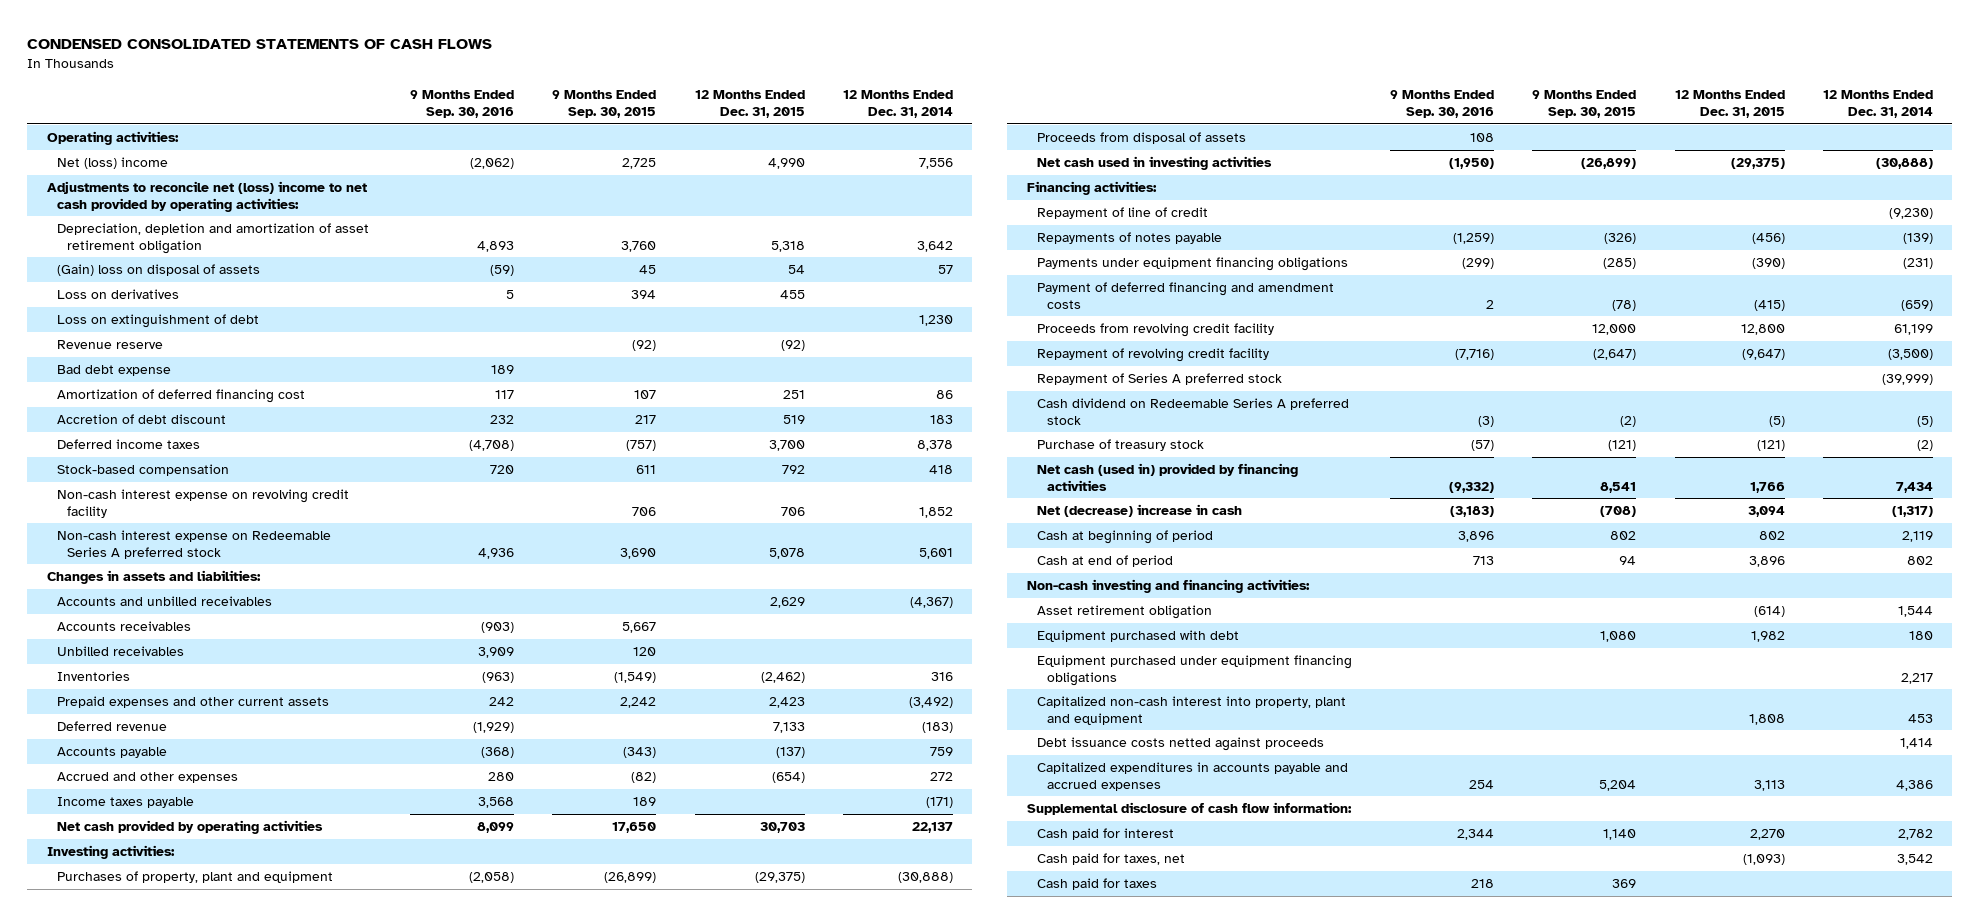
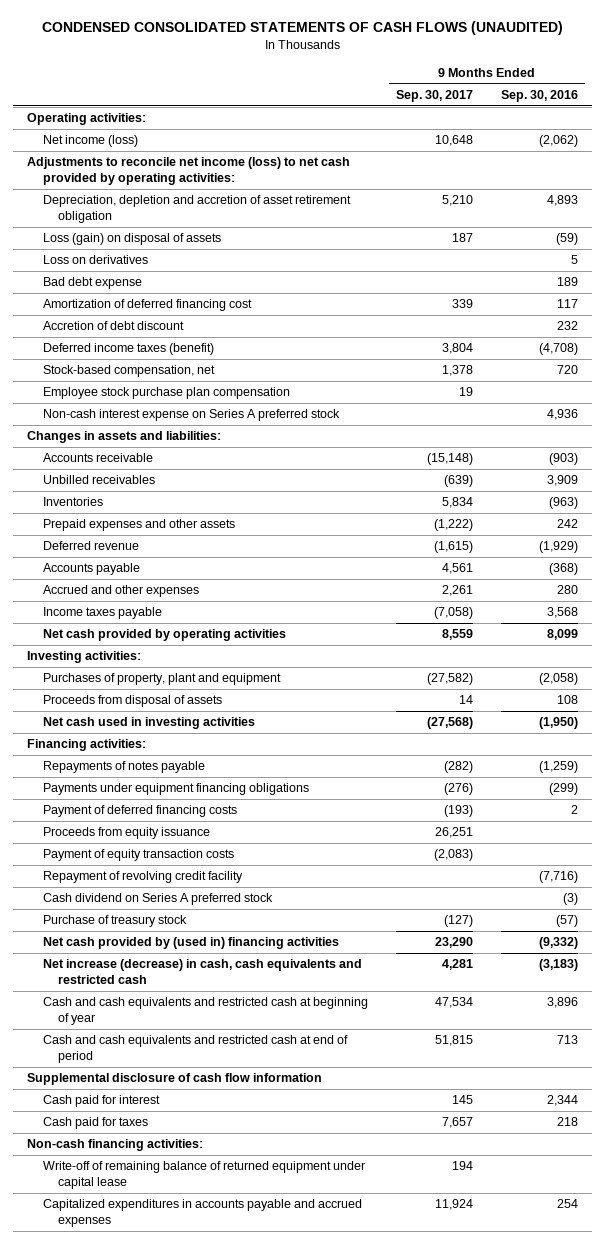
- CONDENSED CONSOLIDATED STATEMENTS OF CASH FLOWS
+ CONDENSED CONSOLIDATED STATEMENTS OF CASH FLOWS (UNAUDITED)
- | 9 Months Ended Sep. 30, 2016 | 9 Months Ended Sep. 30, 2015 | 12 Months Ended Dec. 31, 2015 | 12 Months Ended Dec. 31, 2014
+ | 9 Months Ended Sep. 30, 2017 | 9 Months Ended Sep. 30, 2016
- Net (loss) income | (2,062) | 2,725 | 4,990 | 7,556
- Adjustments to reconcile net (loss) income to net cash provided by operating activities:
- Depreciation, depletion and amortization of asset retirement obligation | 4,893 | 3,760 | 5,318 | 3,642
- (Gain) loss on disposal of assets | (59) | 45 | 54 | 57
+ Net income (loss) | 10,648 | (2,062)
+ Adjustments to reconcile net income (loss) to net cash provided by operating activities:
+ Depreciation, depletion and accretion of asset retirement obligation | 5,210 | 4,893
+ Loss (gain) on disposal of assets | 187 | (59)
- Loss on extinguishment of debt | | | | 1,230
- Revenue reserve | | (92) | (92) |
- Deferred income taxes | (4,708) | (757) | 3,700 | 8,378
- Stock-based compensation | 720 | 611 | 792 | 418
- Non-cash interest expense on revolving credit facility | | 706 | 706 | 1,852
- Non-cash interest expense on Redeemable Series A preferred stock | 4,936 | 3,690 | 5,078 | 5,601
+ Deferred income taxes (benefit) | 3,804 | (4,708)
+ Stock-based compensation, net | 1,378 | 720
+ Employee stock purchase plan compensation | 19 |
+ Non-cash interest expense on Series A preferred stock | | 4,936
- Accounts and unbilled receivables | | | 2,629 | (4,367)
- Accounts receivables | (903) | 5,667 | |
+ Accounts receivable | (15,148) | (903)
- Prepaid expenses and other current assets | 242 | 2,242 | 2,423 | (3,492)
+ Prepaid expenses and other assets | (1,222) | 242
- Repayment of line of credit | | | | (9,230)
- Payment of deferred financing and amendment costs | 2 | (78) | (415) | (659)
- Proceeds from revolving credit facility | | 12,000 | 12,800 | 61,199
+ Payment of deferred financing costs | (193) | 2
+ Proceeds from equity issuance | 26,251 |
+ Payment of equity transaction costs | (2,083) |
- Repayment of Series A preferred stock | | | | (39,999)
- Cash dividend on Redeemable Series A preferred stock | (3) | (2) | (5) | (5)
+ Cash dividend on Series A preferred stock | | (3)
- Net cash (used in) provided by financing activities | (9,332) | 8,541 | 1,766 | 7,434
- Net (decrease) increase in cash | (3,183) | (708) | 3,094 | (1,317)
- Cash at beginning of period | 3,896 | 802 | 802 | 2,119
- Cash at end of period | 713 | 94 | 3,896 | 802
- Non-cash investing and financing activities:
- Asset retirement obligation | | | (614) | 1,544
- Equipment purchased with debt | | 1,080 | 1,982 | 180
- Equipment purchased under equipment financing obligations | | | | 2,217
- Capitalized non-cash interest into property, plant and equipment | | | 1,808 | 453
- Debt issuance costs netted against proceeds | | | | 1,414
- Supplemental disclosure of cash flow information:
+ Net cash provided by (used in) financing activities | 23,290 | (9,332)
+ Net increase (decrease) in cash, cash equivalents and restricted cash | 4,281 | (3,183)
+ Cash and cash equivalents and restricted cash at beginning of year | 47,534 | 3,896
+ Cash and cash equivalents and restricted cash at end of period | 51,815 | 713
+ Supplemental disclosure of cash flow information
- Cash paid for taxes, net | | | (1,093) | 3,542
+ Non-cash financing activities:
+ Write-off of remaining balance of returned equipment under capital lease | 194 |
moved down: Capitalized expenditures in accounts payable and accrued expenses | 11,924 | 254

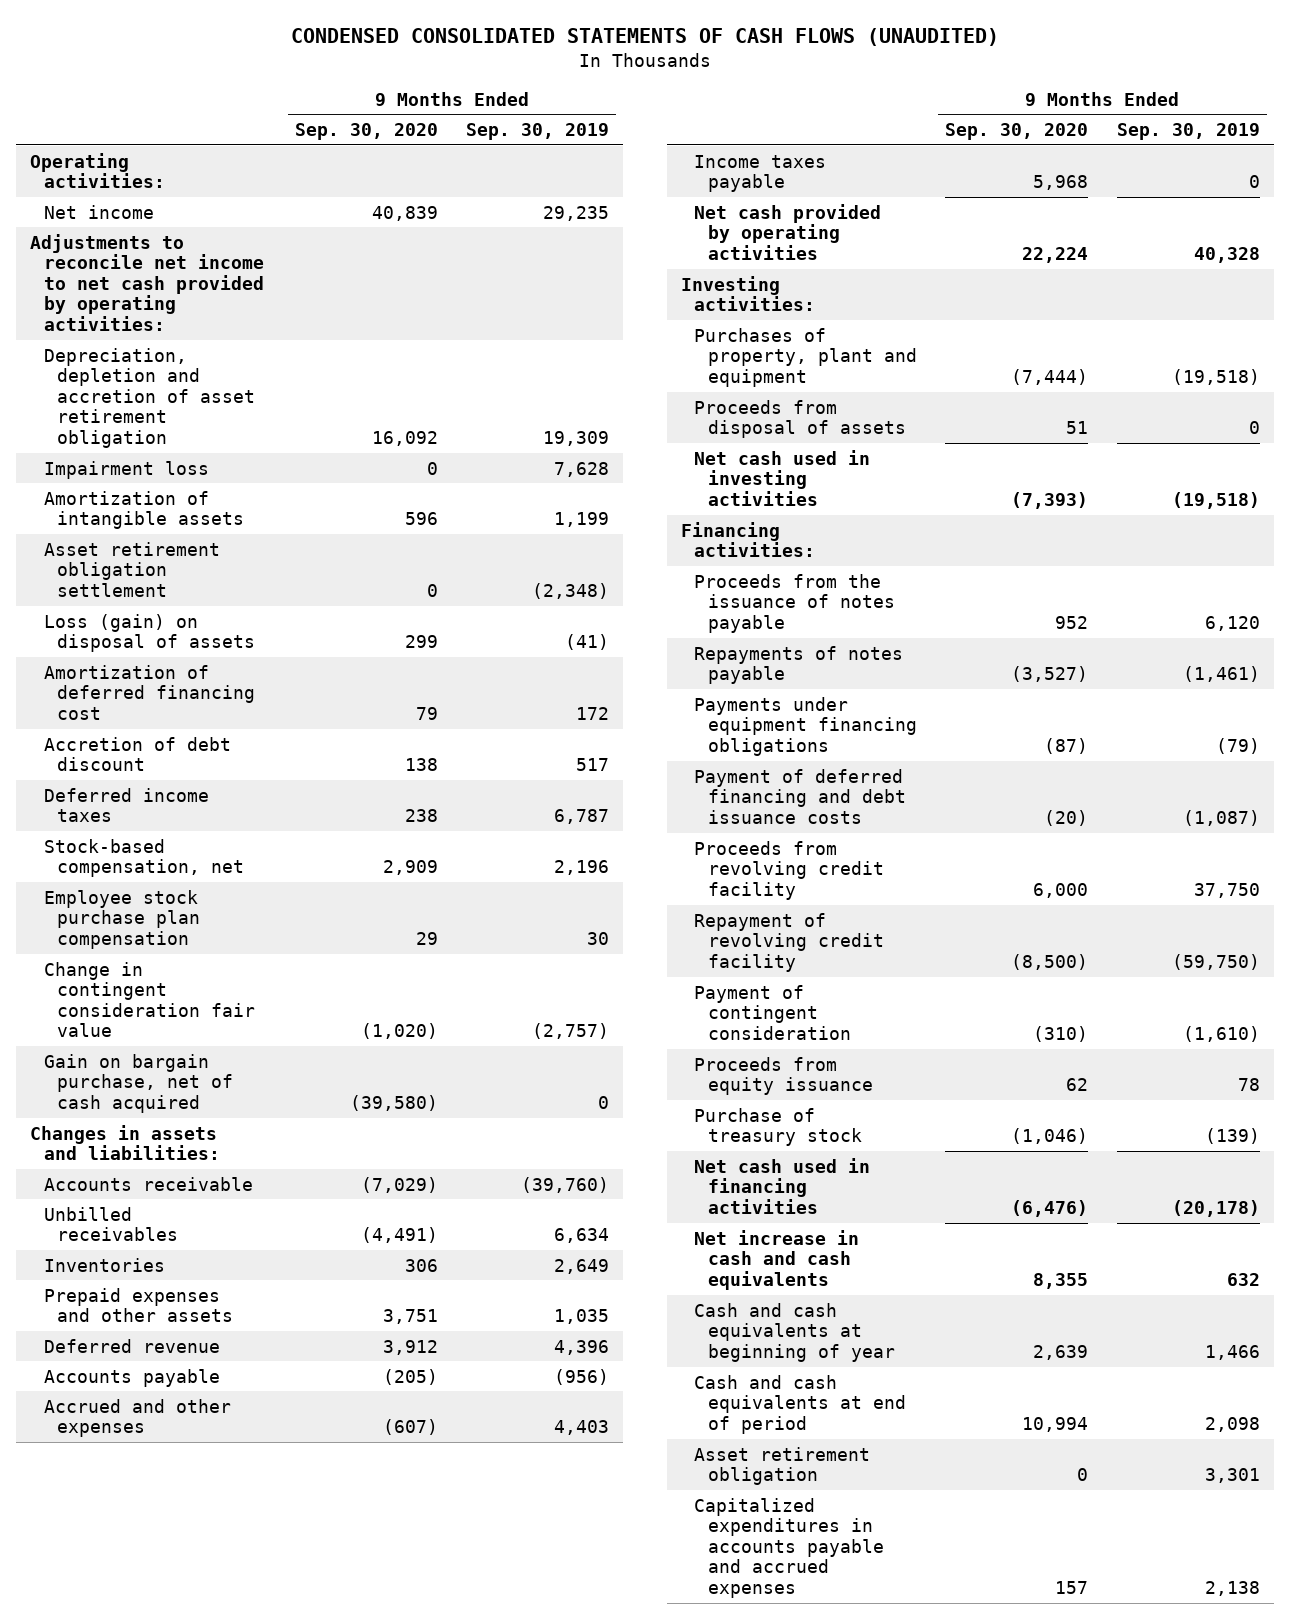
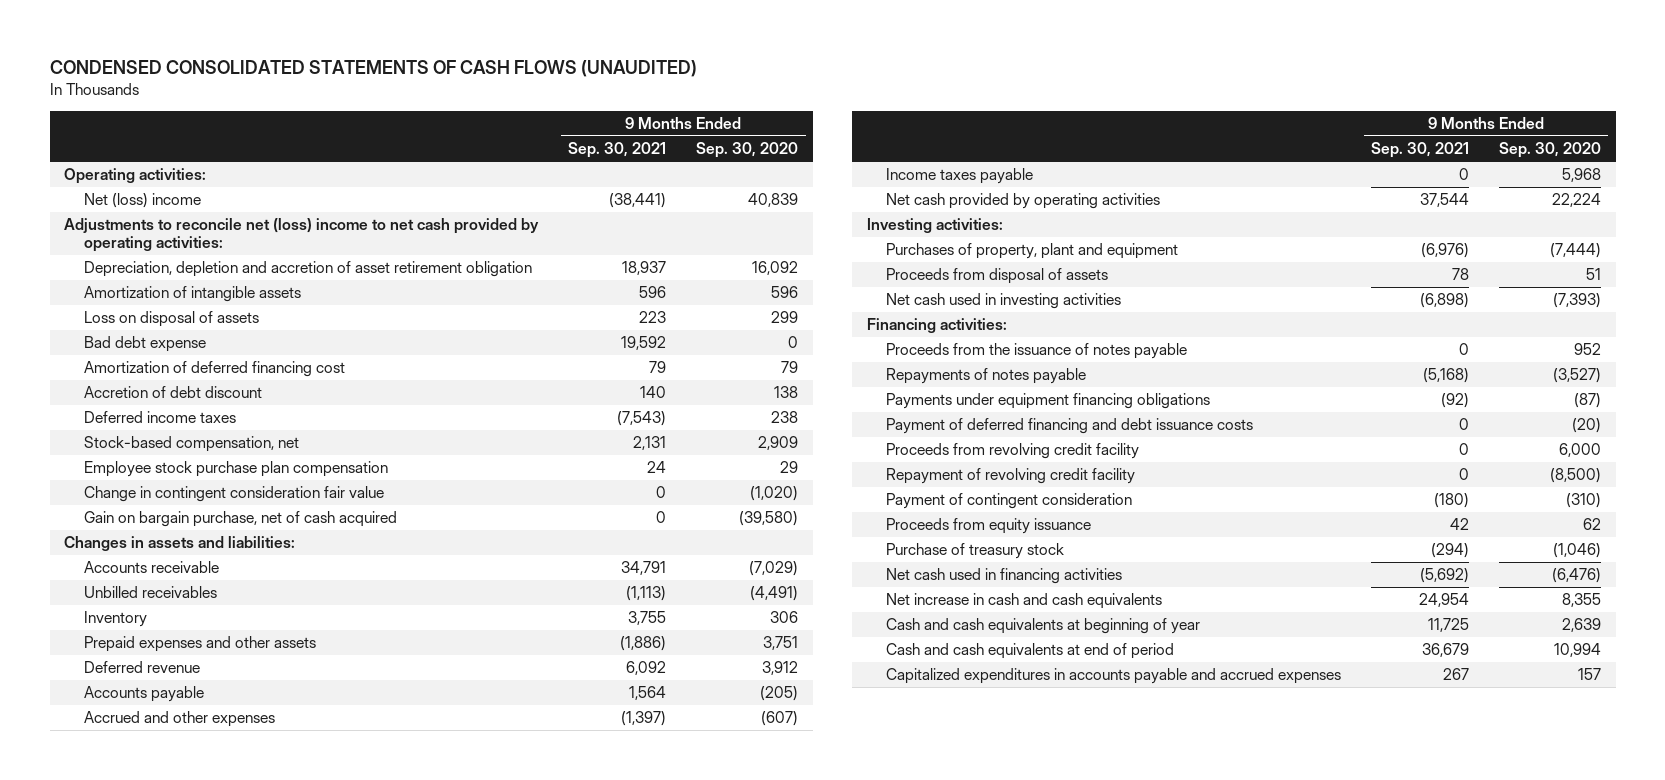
- | 9 Months Ended Sep. 30, 2020 | 9 Months Ended Sep. 30, 2019
+ | 9 Months Ended Sep. 30, 2021 | 9 Months Ended Sep. 30, 2020
- Net income | 40,839 | 29,235
- Adjustments to reconcile net income to net cash provided by operating activities:
+ Net (loss) income | (38,441) | 40,839
+ Adjustments to reconcile net (loss) income to net cash provided by operating activities:
- Impairment loss | 0 | 7,628
- Asset retirement obligation settlement | 0 | (2,348)
- Loss (gain) on disposal of assets | 299 | (41)
+ Loss on disposal of assets | 223 | 299
+ Bad debt expense | 19,592 | 0
- Inventories | 306 | 2,649
+ Inventory | 3,755 | 306
- Asset retirement obligation | 0 | 3,301

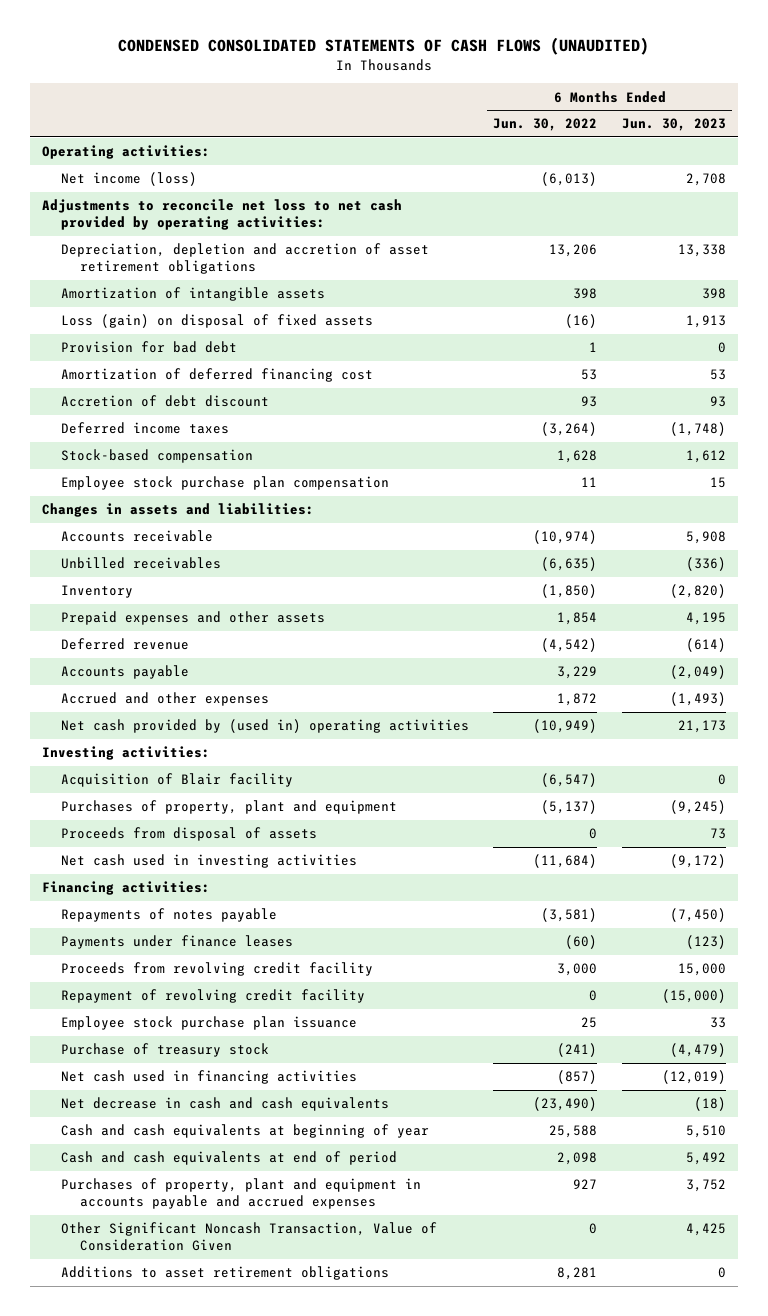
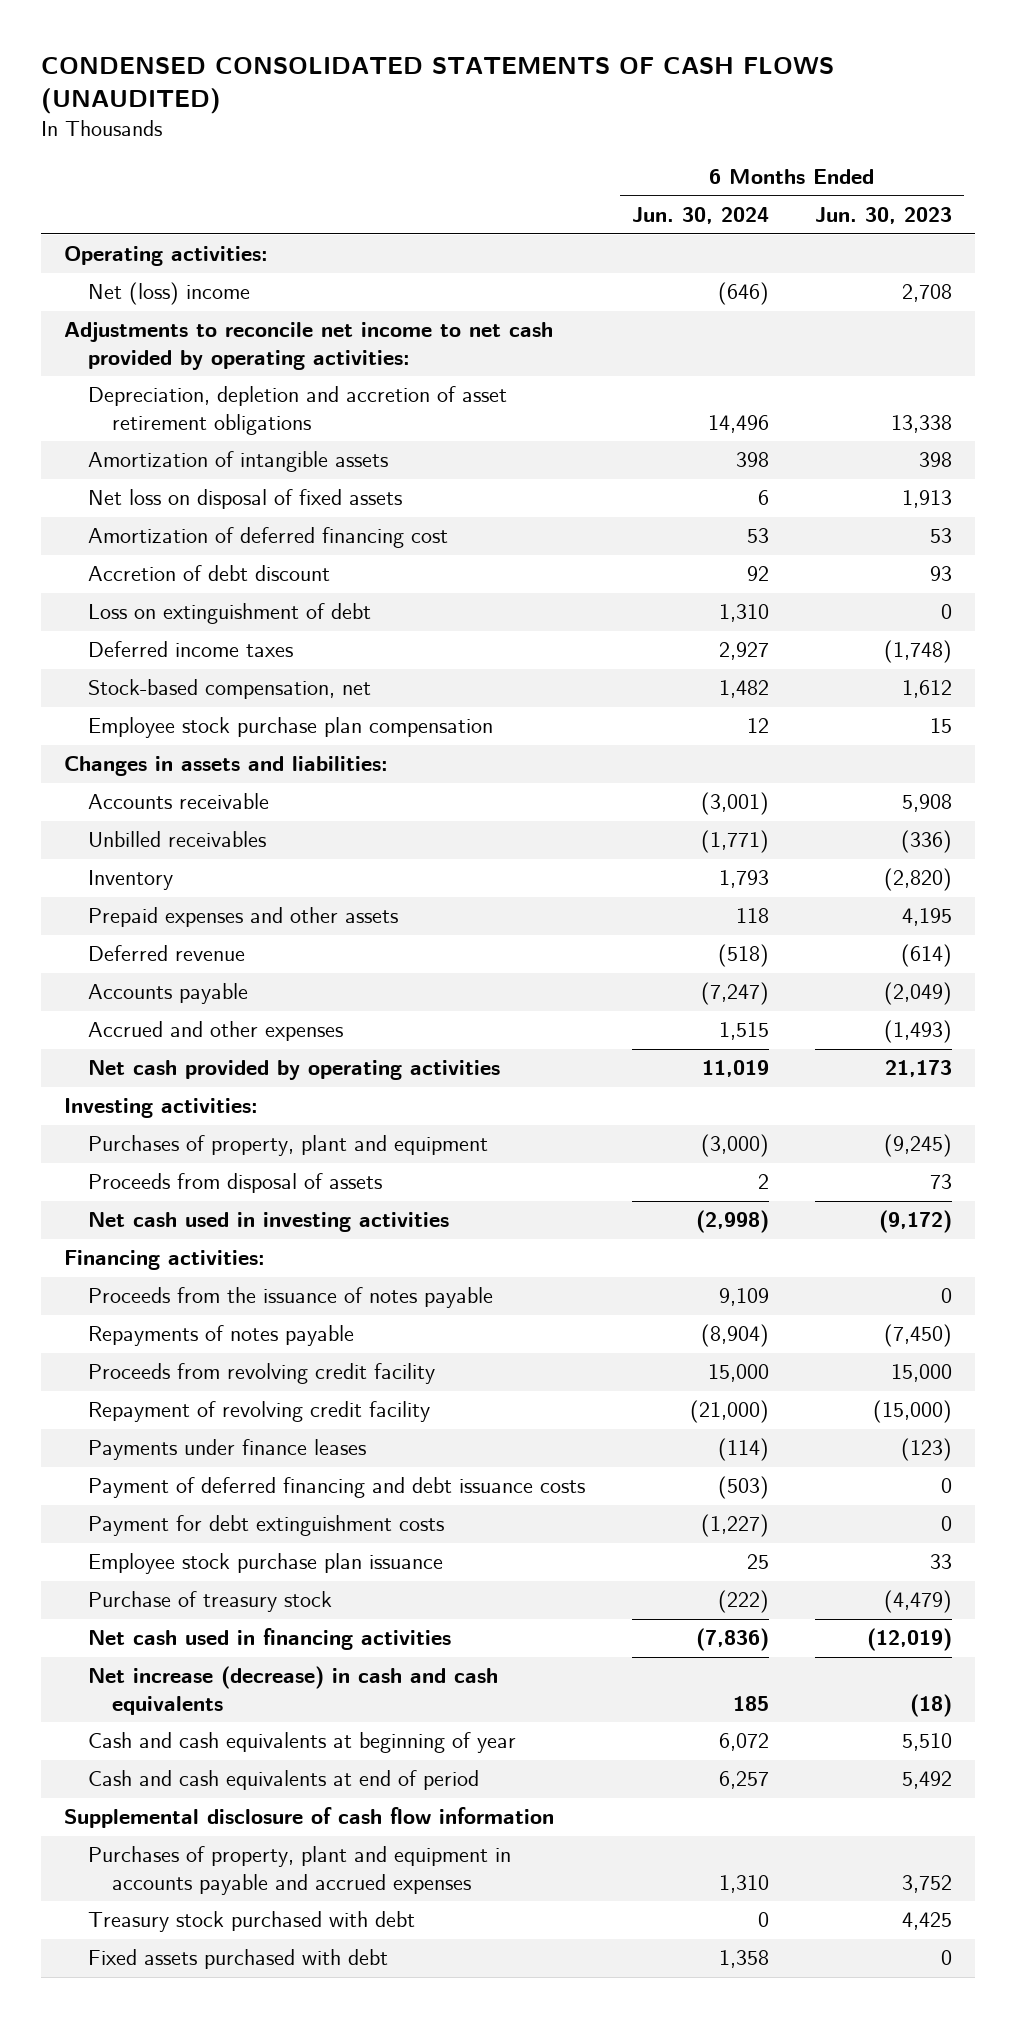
- | 6 Months Ended Jun. 30, 2022 | 6 Months Ended Jun. 30, 2023
+ | 6 Months Ended Jun. 30, 2024 | 6 Months Ended Jun. 30, 2023
- Net income (loss) | (6,013) | 2,708
- Adjustments to reconcile net loss to net cash provided by operating activities:
+ Net (loss) income | (646) | 2,708
+ Adjustments to reconcile net income to net cash provided by operating activities:
- Loss (gain) on disposal of fixed assets | (16) | 1,913
- Provision for bad debt | 1 | 0
+ Net loss on disposal of fixed assets | 6 | 1,913
+ Loss on extinguishment of debt | 1,310 | 0
- Stock-based compensation | 1,628 | 1,612
+ Stock-based compensation, net | 1,482 | 1,612
- Net cash provided by (used in) operating activities | (10,949) | 21,173
+ Net cash provided by operating activities | 11,019 | 21,173
- Acquisition of Blair facility | (6,547) | 0
+ Proceeds from the issuance of notes payable | 9,109 | 0
moved down: Payments under finance leases | (114) | (123)
+ Payment of deferred financing and debt issuance costs | (503) | 0
+ Payment for debt extinguishment costs | (1,227) | 0
- Net decrease in cash and cash equivalents | (23,490) | (18)
+ Net increase (decrease) in cash and cash equivalents | 185 | (18)
+ Supplemental disclosure of cash flow information
- Other Significant Noncash Transaction, Value of Consideration Given | 0 | 4,425
- Additions to asset retirement obligations | 8,281 | 0
+ Treasury stock purchased with debt | 0 | 4,425
+ Fixed assets purchased with debt | 1,358 | 0

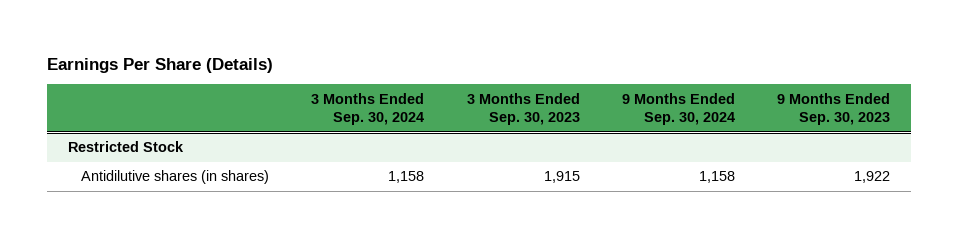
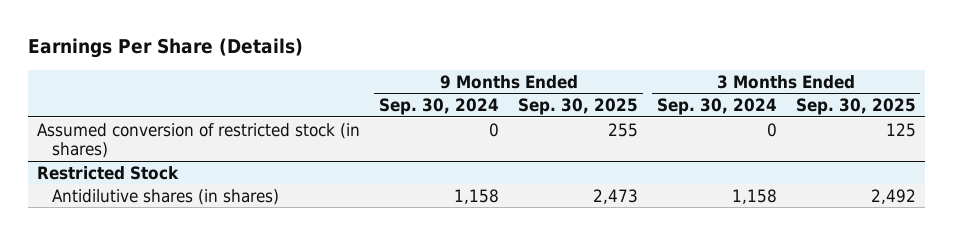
- | 3 Months Ended Sep. 30, 2024 | 3 Months Ended Sep. 30, 2023 | 9 Months Ended Sep. 30, 2024 | 9 Months Ended Sep. 30, 2023
+ | 9 Months Ended Sep. 30, 2024 | 9 Months Ended Sep. 30, 2025 | 3 Months Ended Sep. 30, 2024 | 3 Months Ended Sep. 30, 2025
+ Assumed conversion of restricted stock (in shares) | 0 | 255 | 0 | 125

